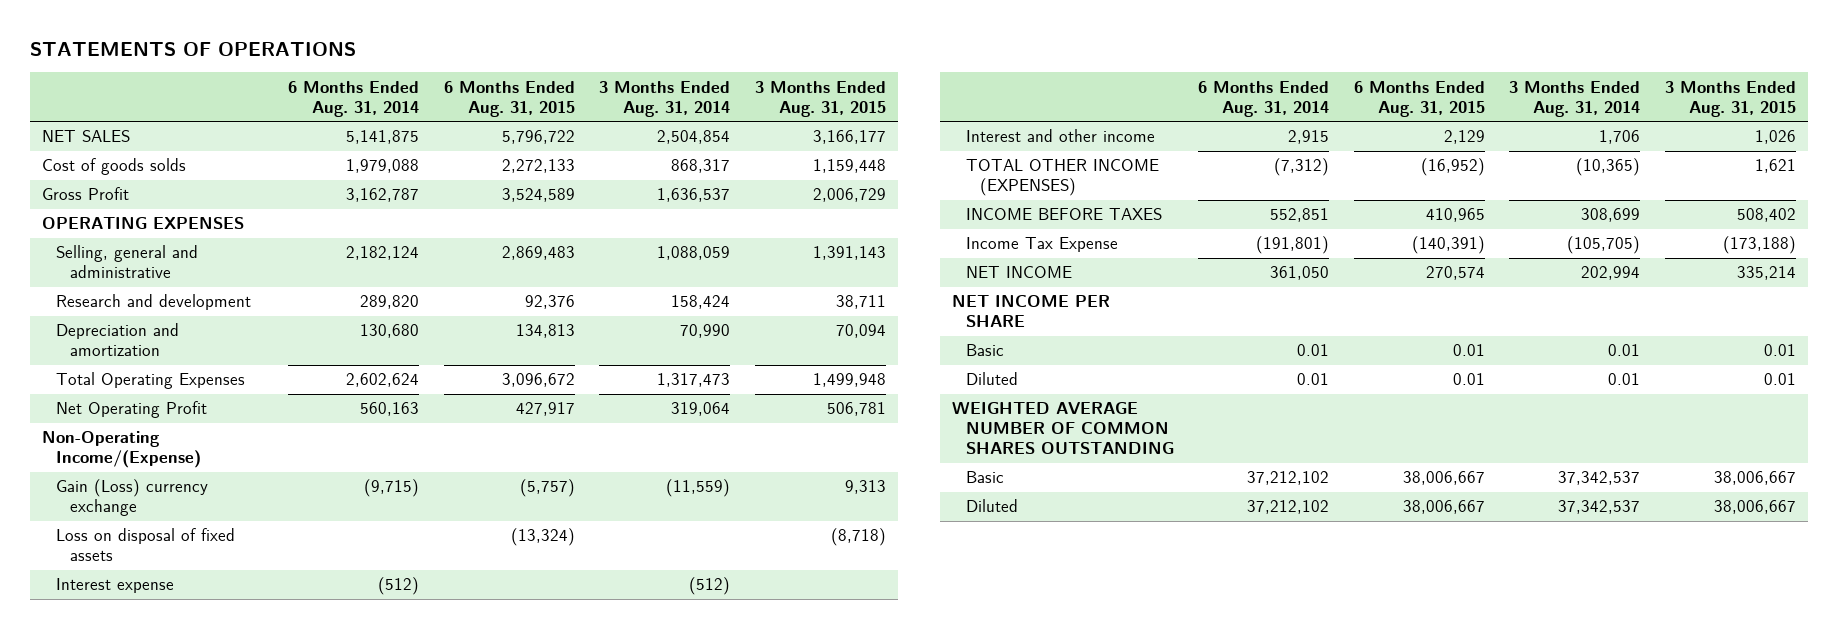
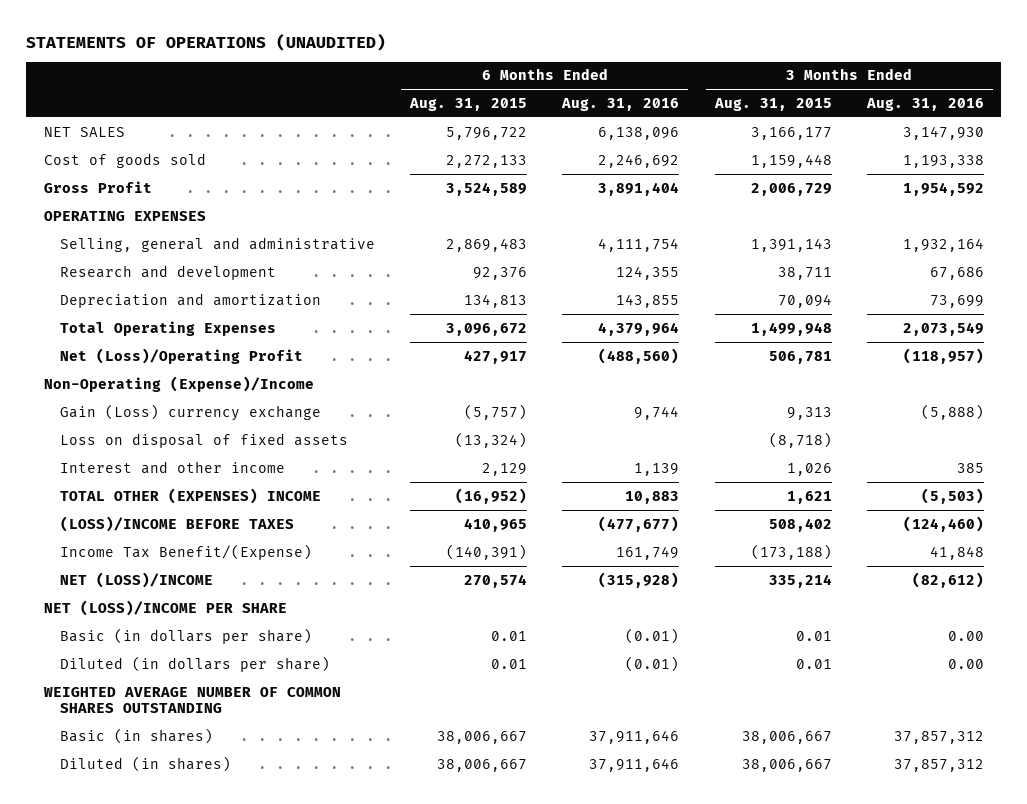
- STATEMENTS OF OPERATIONS
+ STATEMENTS OF OPERATIONS (UNAUDITED)
- | 6 Months Ended Aug. 31, 2014 | 6 Months Ended Aug. 31, 2015 | 3 Months Ended Aug. 31, 2014 | 3 Months Ended Aug. 31, 2015
+ | 6 Months Ended Aug. 31, 2015 | 6 Months Ended Aug. 31, 2016 | 3 Months Ended Aug. 31, 2015 | 3 Months Ended Aug. 31, 2016
- Cost of goods solds | 1,979,088 | 2,272,133 | 868,317 | 1,159,448
+ Cost of goods sold | 2,272,133 | 2,246,692 | 1,159,448 | 1,193,338
- Net Operating Profit | 560,163 | 427,917 | 319,064 | 506,781
- Non-Operating Income/(Expense)
+ Net (Loss)/Operating Profit | 427,917 | (488,560) | 506,781 | (118,957)
+ Non-Operating (Expense)/Income
- Interest expense | (512) | | (512) |
- TOTAL OTHER INCOME (EXPENSES) | (7,312) | (16,952) | (10,365) | 1,621
- INCOME BEFORE TAXES | 552,851 | 410,965 | 308,699 | 508,402
- Income Tax Expense | (191,801) | (140,391) | (105,705) | (173,188)
- NET INCOME | 361,050 | 270,574 | 202,994 | 335,214
- NET INCOME PER SHARE
- Basic | 0.01 | 0.01 | 0.01 | 0.01
- Diluted | 0.01 | 0.01 | 0.01 | 0.01
+ TOTAL OTHER (EXPENSES) INCOME | (16,952) | 10,883 | 1,621 | (5,503)
+ (LOSS)/INCOME BEFORE TAXES | 410,965 | (477,677) | 508,402 | (124,460)
+ Income Tax Benefit/(Expense) | (140,391) | 161,749 | (173,188) | 41,848
+ NET (LOSS)/INCOME | 270,574 | (315,928) | 335,214 | (82,612)
+ NET (LOSS)/INCOME PER SHARE
+ Basic (in dollars per share) | 0.01 | (0.01) | 0.01 | 0.00
+ Diluted (in dollars per share) | 0.01 | (0.01) | 0.01 | 0.00
- Basic | 37,212,102 | 38,006,667 | 37,342,537 | 38,006,667
- Diluted | 37,212,102 | 38,006,667 | 37,342,537 | 38,006,667
+ Basic (in shares) | 38,006,667 | 37,911,646 | 38,006,667 | 37,857,312
+ Diluted (in shares) | 38,006,667 | 37,911,646 | 38,006,667 | 37,857,312

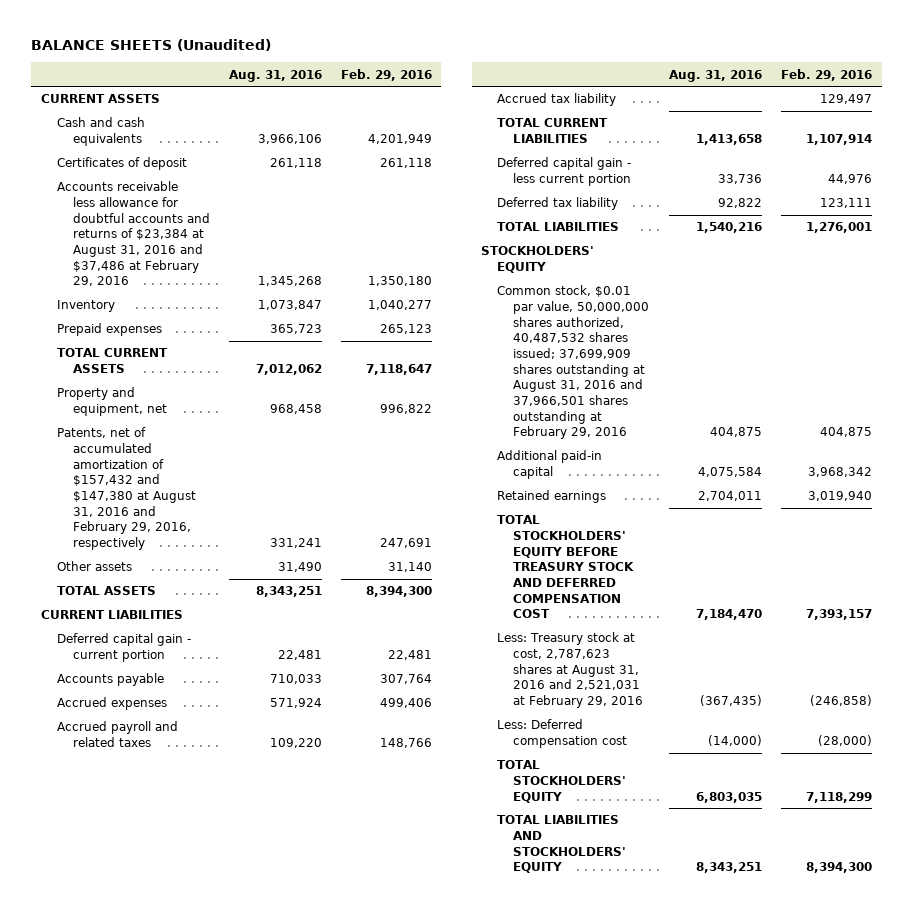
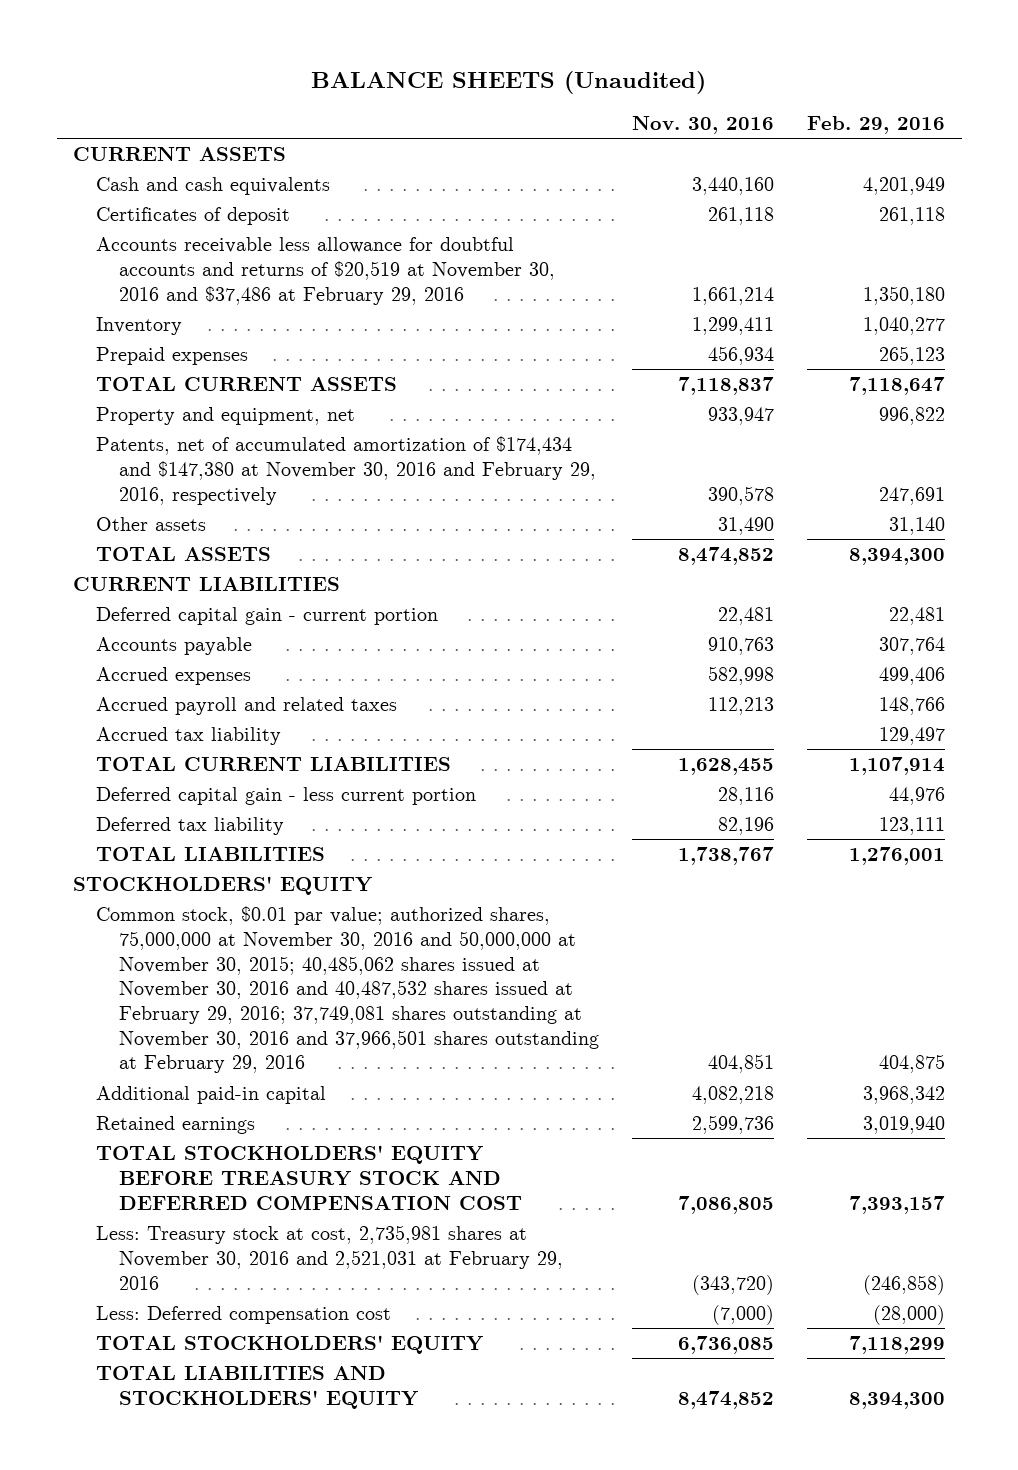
- | Aug. 31, 2016 | Feb. 29, 2016
+ | Nov. 30, 2016 | Feb. 29, 2016
- Accounts receivable less allowance for doubtful accounts and returns of $23,384 at August 31, 2016 and $37,486 at February 29, 2016 | 1,345,268 | 1,350,180
+ Accounts receivable less allowance for doubtful accounts and returns of $20,519 at November 30, 2016 and $37,486 at February 29, 2016 | 1,661,214 | 1,350,180
- Patents, net of accumulated amortization of $157,432 and $147,380 at August 31, 2016 and February 29, 2016, respectively | 331,241 | 247,691
+ Patents, net of accumulated amortization of $174,434 and $147,380 at November 30, 2016 and February 29, 2016, respectively | 390,578 | 247,691
- Common stock, $0.01 par value, 50,000,000 shares authorized, 40,487,532 shares issued; 37,699,909 shares outstanding at August 31, 2016 and 37,966,501 shares outstanding at February 29, 2016 | 404,875 | 404,875
+ Common stock, $0.01 par value; authorized shares, 75,000,000 at November 30, 2016 and 50,000,000 at November 30, 2015; 40,485,062 shares issued at November 30, 2016 and 40,487,532 shares issued at February 29, 2016; 37,749,081 shares outstanding at November 30, 2016 and 37,966,501 shares outstanding at February 29, 2016 | 404,851 | 404,875
- Less: Treasury stock at cost, 2,787,623 shares at August 31, 2016 and 2,521,031 at February 29, 2016 | (367,435) | (246,858)
+ Less: Treasury stock at cost, 2,735,981 shares at November 30, 2016 and 2,521,031 at February 29, 2016 | (343,720) | (246,858)

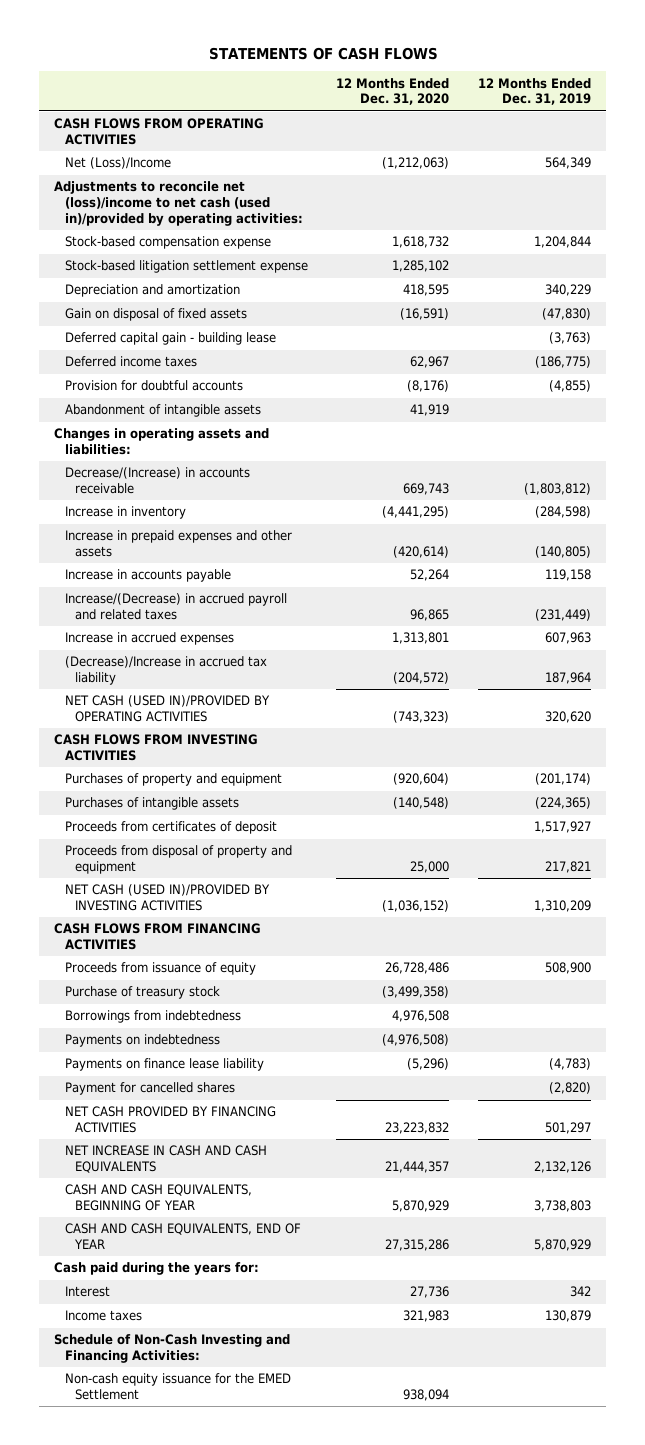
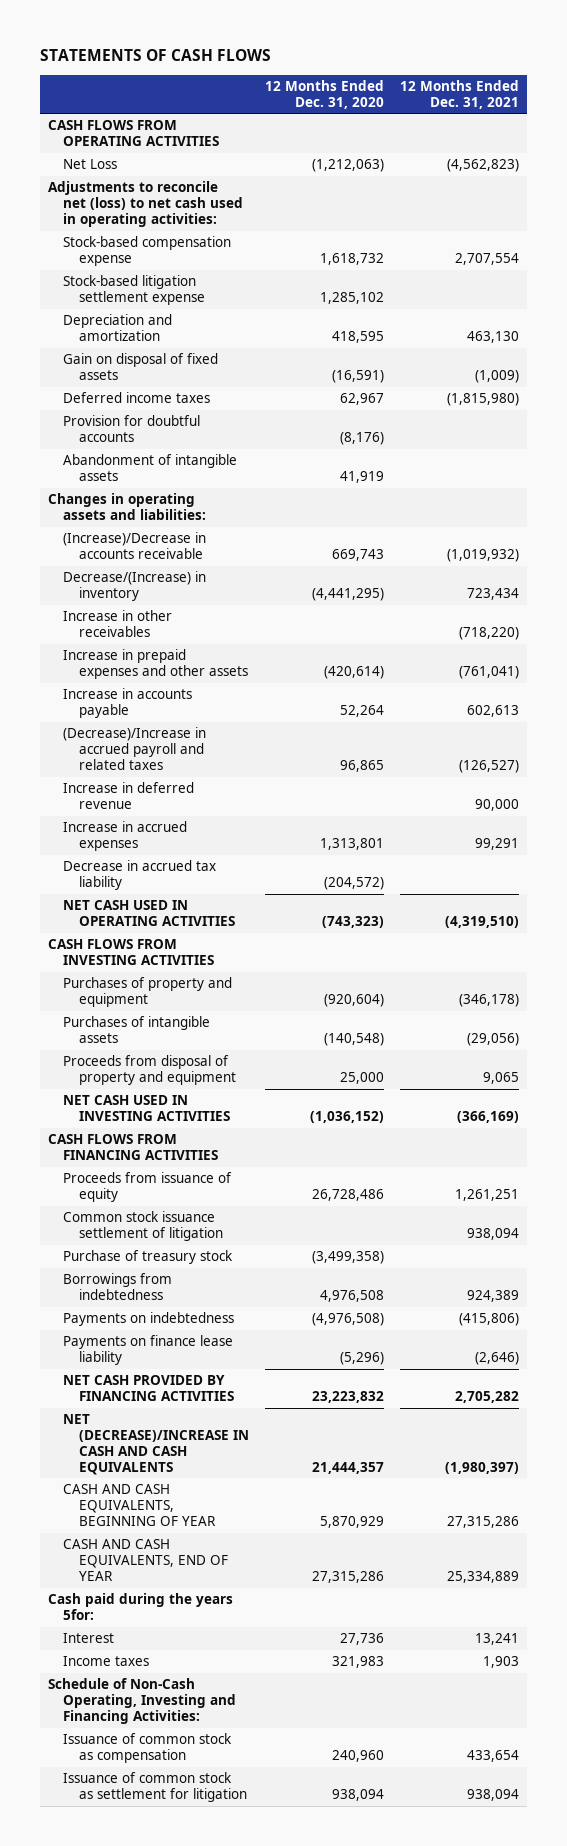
- | 12 Months Ended Dec. 31, 2020 | 12 Months Ended Dec. 31, 2019
+ | 12 Months Ended Dec. 31, 2020 | 12 Months Ended Dec. 31, 2021
- Net (Loss)/Income | (1,212,063) | 564,349
- Adjustments to reconcile net (loss)/income to net cash (used in)/provided by operating activities:
+ Net Loss | (1,212,063) | (4,562,823)
+ Adjustments to reconcile net (loss) to net cash used in operating activities:
- Deferred capital gain - building lease | | (3,763)
- Decrease/(Increase) in accounts receivable | 669,743 | (1,803,812)
- Increase in inventory | (4,441,295) | (284,598)
+ (Increase)/Decrease in accounts receivable | 669,743 | (1,019,932)
+ Decrease/(Increase) in inventory | (4,441,295) | 723,434
+ Increase in other receivables | | (718,220)
- Increase/(Decrease) in accrued payroll and related taxes | 96,865 | (231,449)
+ (Decrease)/Increase in accrued payroll and related taxes | 96,865 | (126,527)
+ Increase in deferred revenue | | 90,000
- (Decrease)/Increase in accrued tax liability | (204,572) | 187,964
- NET CASH (USED IN)/PROVIDED BY OPERATING ACTIVITIES | (743,323) | 320,620
+ Decrease in accrued tax liability | (204,572) |
+ NET CASH USED IN OPERATING ACTIVITIES | (743,323) | (4,319,510)
- Proceeds from certificates of deposit | | 1,517,927
- NET CASH (USED IN)/PROVIDED BY INVESTING ACTIVITIES | (1,036,152) | 1,310,209
+ NET CASH USED IN INVESTING ACTIVITIES | (1,036,152) | (366,169)
+ Common stock issuance settlement of litigation | | 938,094
- Payment for cancelled shares | | (2,820)
- NET INCREASE IN CASH AND CASH EQUIVALENTS | 21,444,357 | 2,132,126
+ NET (DECREASE)/INCREASE IN CASH AND CASH EQUIVALENTS | 21,444,357 | (1,980,397)
- Cash paid during the years for:
+ Cash paid during the years 5for:
- Schedule of Non-Cash Investing and Financing Activities:
- Non-cash equity issuance for the EMED Settlement | 938,094 |
+ Schedule of Non-Cash Operating, Investing and Financing Activities:
+ Issuance of common stock as compensation | 240,960 | 433,654
+ Issuance of common stock as settlement for litigation | 938,094 | 938,094

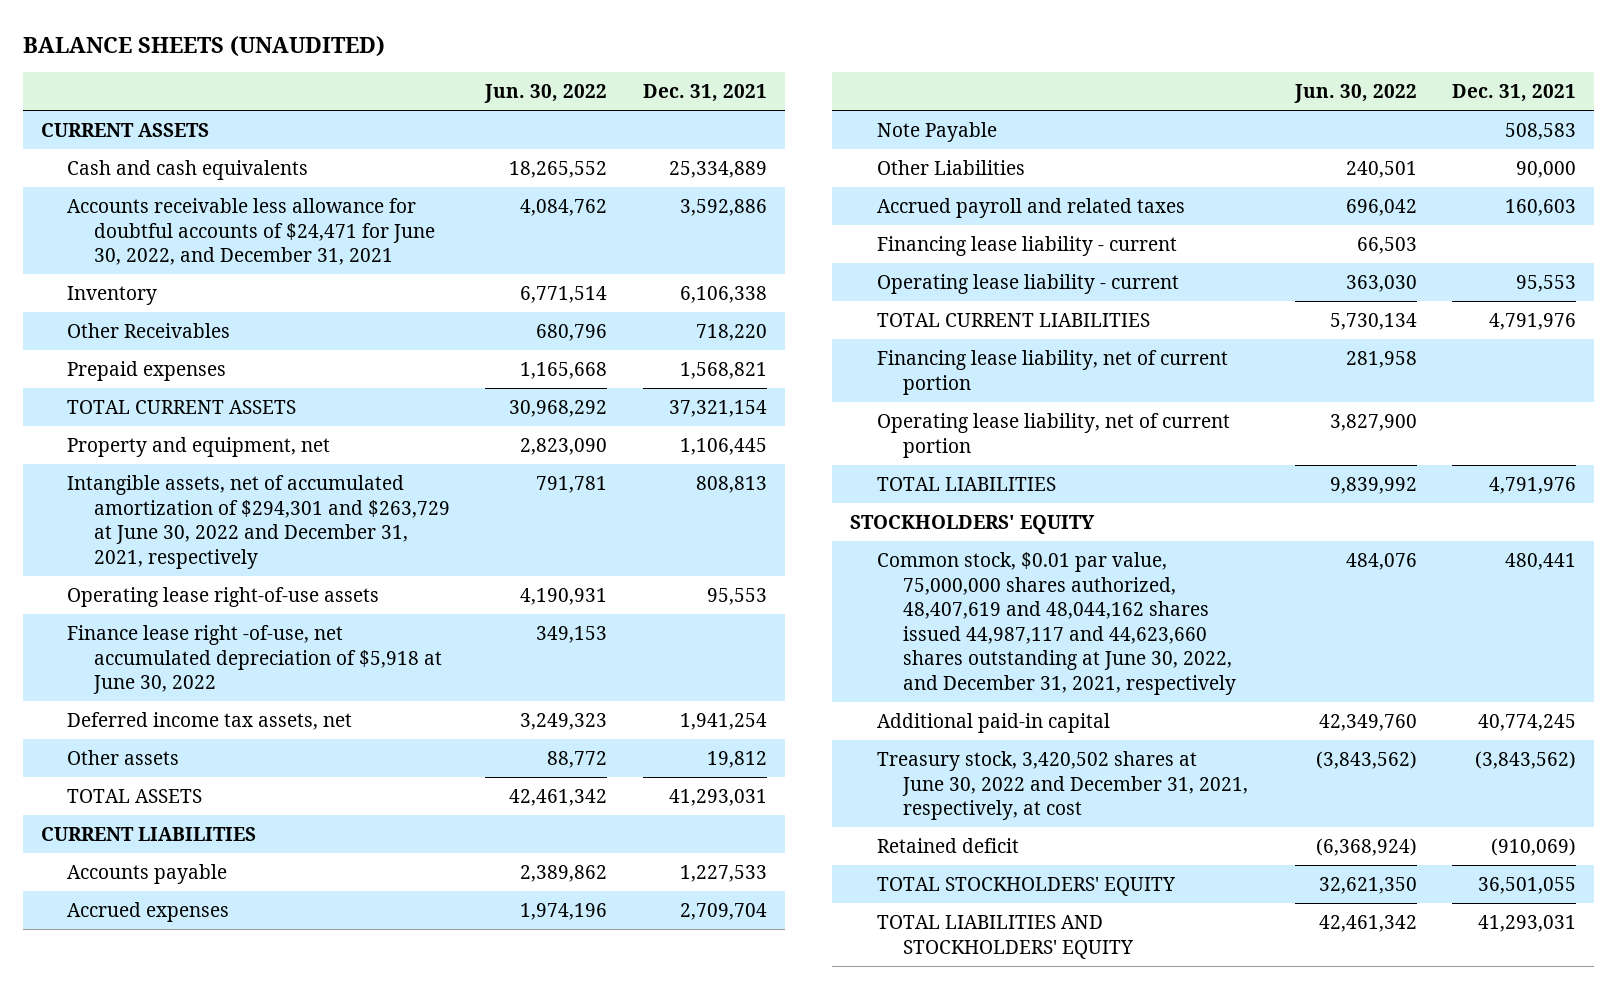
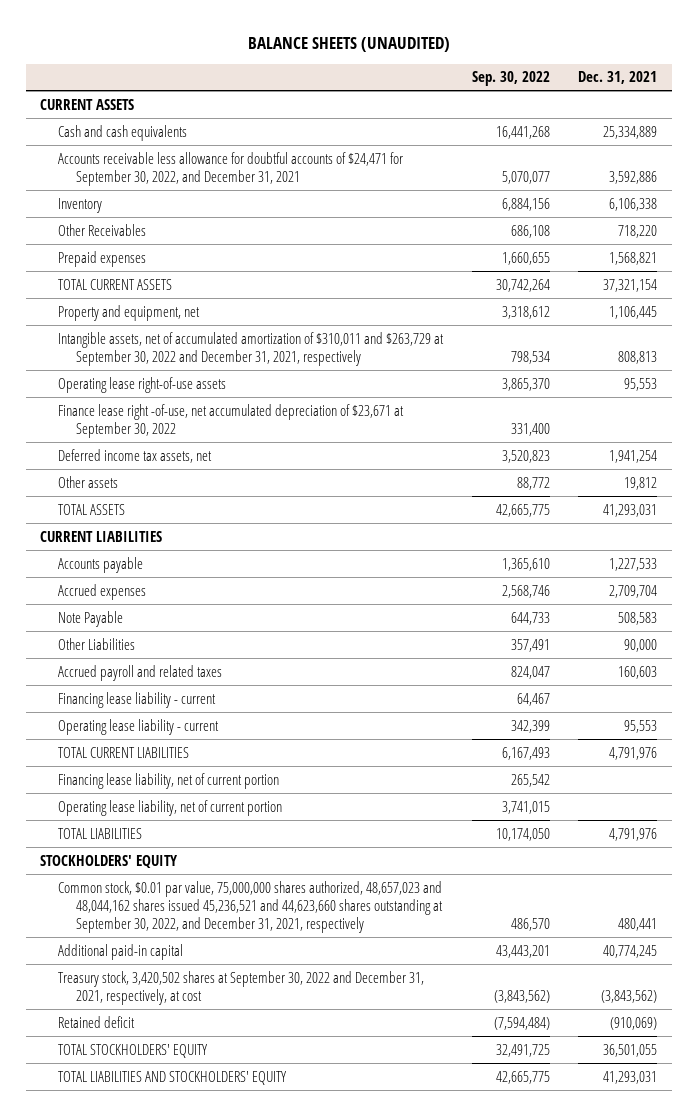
- | Jun. 30, 2022 | Dec. 31, 2021
+ | Sep. 30, 2022 | Dec. 31, 2021
- Accounts receivable less allowance for doubtful accounts of $24,471 for June 30, 2022, and December 31, 2021 | 4,084,762 | 3,592,886
+ Accounts receivable less allowance for doubtful accounts of $24,471 for September 30, 2022, and December 31, 2021 | 5,070,077 | 3,592,886
- Intangible assets, net of accumulated amortization of $294,301 and $263,729 at June 30, 2022 and December 31, 2021, respectively | 791,781 | 808,813
+ Intangible assets, net of accumulated amortization of $310,011 and $263,729 at September 30, 2022 and December 31, 2021, respectively | 798,534 | 808,813
- Finance lease right -of-use, net accumulated depreciation of $5,918 at June 30, 2022 | 349,153 |
+ Finance lease right -of-use, net accumulated depreciation of $23,671 at September 30, 2022 | 331,400 |
- Common stock, $0.01 par value, 75,000,000 shares authorized, 48,407,619 and 48,044,162 shares issued 44,987,117 and 44,623,660 shares outstanding at June 30, 2022, and December 31, 2021, respectively | 484,076 | 480,441
+ Common stock, $0.01 par value, 75,000,000 shares authorized, 48,657,023 and 48,044,162 shares issued 45,236,521 and 44,623,660 shares outstanding at September 30, 2022, and December 31, 2021, respectively | 486,570 | 480,441
- Treasury stock, 3,420,502 shares at June 30, 2022 and December 31, 2021, respectively, at cost | (3,843,562) | (3,843,562)
+ Treasury stock, 3,420,502 shares at September 30, 2022 and December 31, 2021, respectively, at cost | (3,843,562) | (3,843,562)

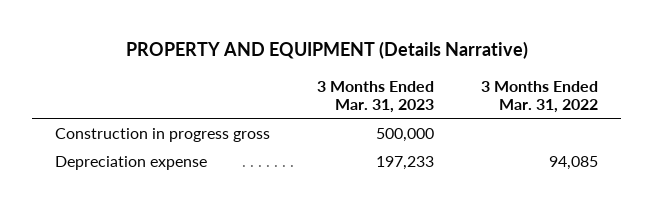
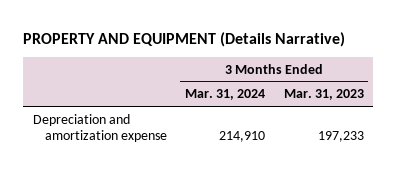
- | 3 Months Ended Mar. 31, 2023 | 3 Months Ended Mar. 31, 2022
+ | 3 Months Ended Mar. 31, 2024 | 3 Months Ended Mar. 31, 2023
- Construction in progress gross | 500,000 |
- Depreciation expense | 197,233 | 94,085
+ Depreciation and amortization expense | 214,910 | 197,233

